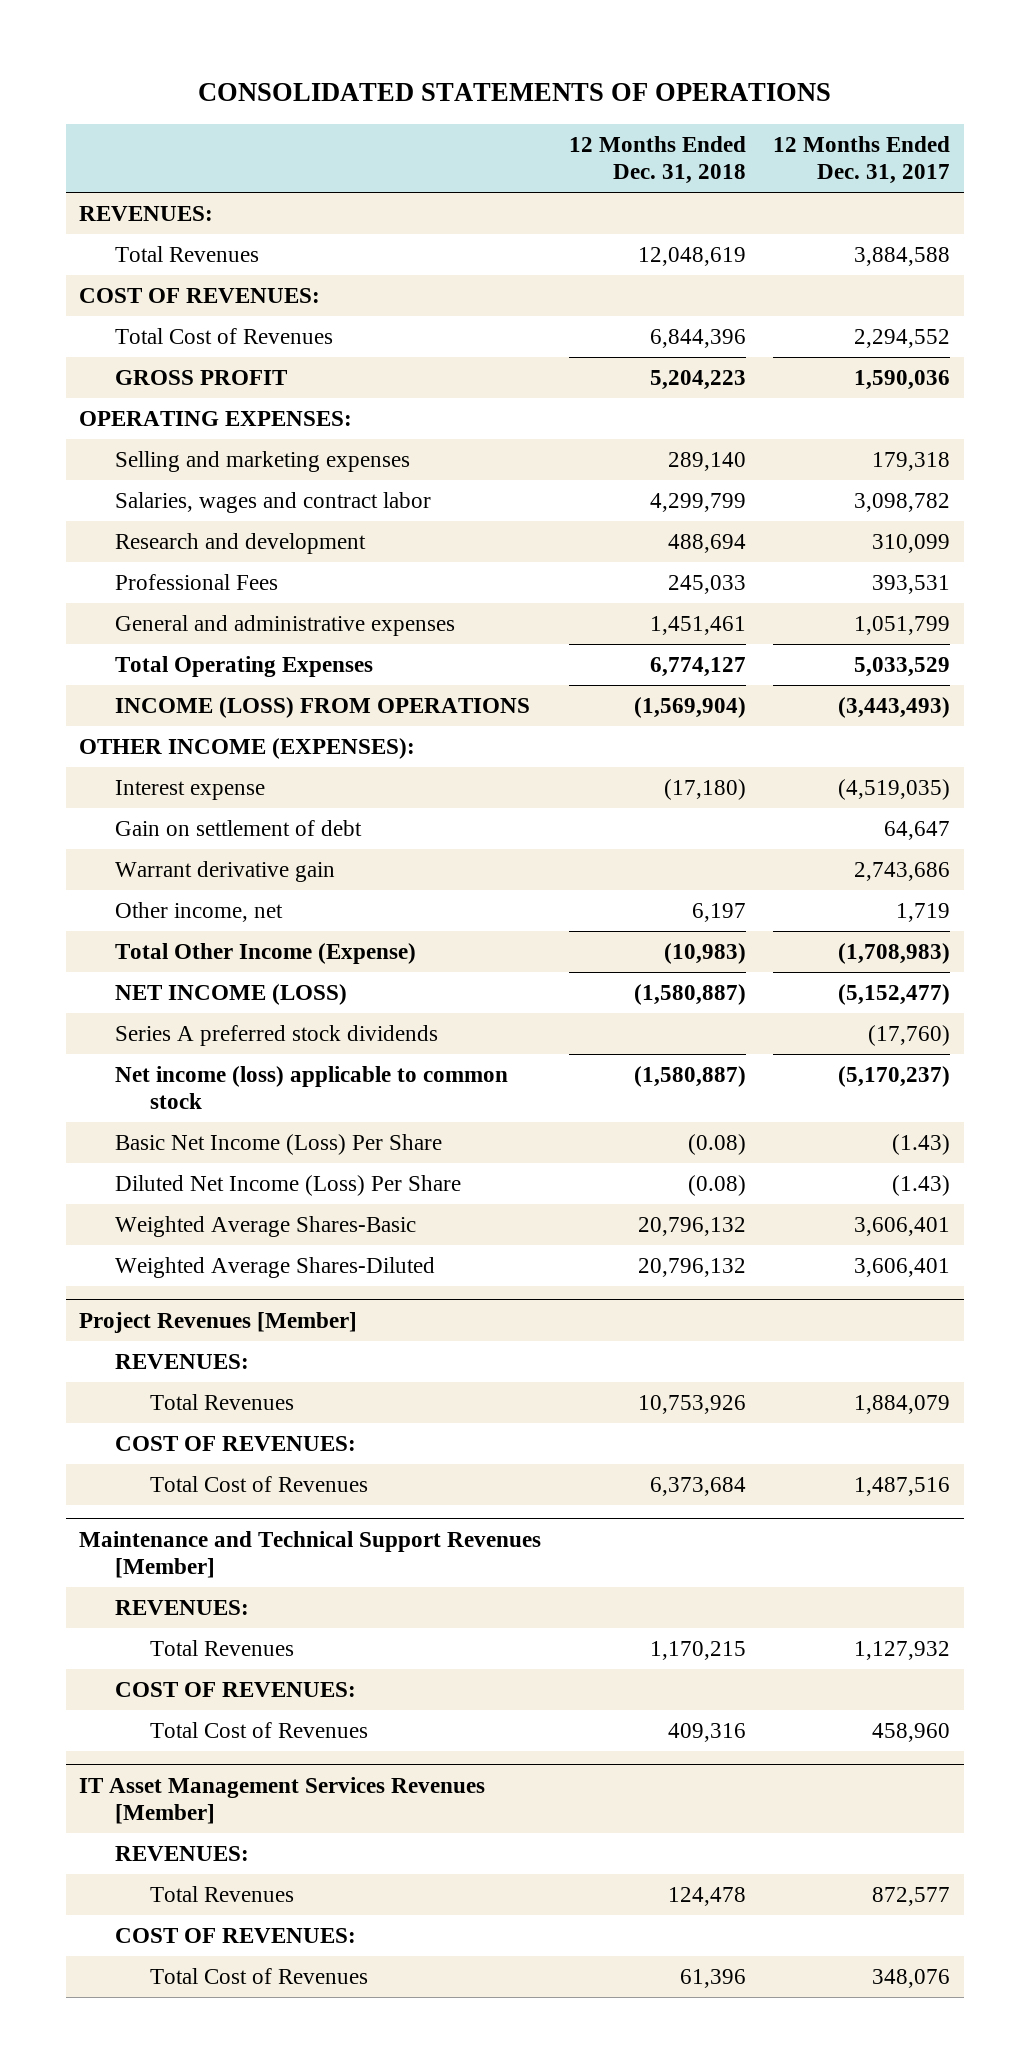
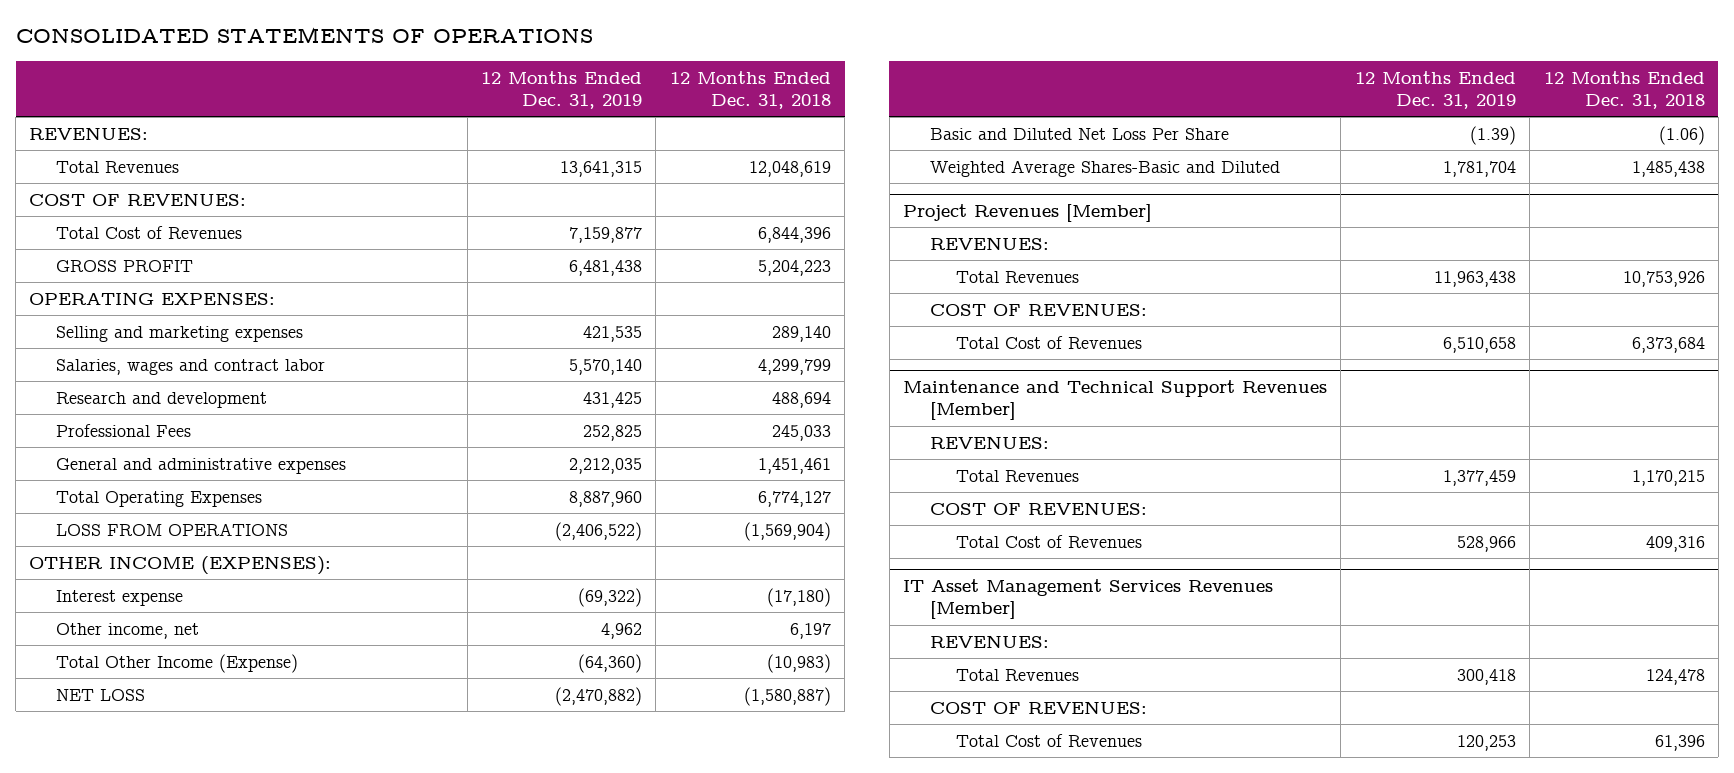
- | 12 Months Ended Dec. 31, 2018 | 12 Months Ended Dec. 31, 2017
+ | 12 Months Ended Dec. 31, 2019 | 12 Months Ended Dec. 31, 2018
- INCOME (LOSS) FROM OPERATIONS | (1,569,904) | (3,443,493)
+ LOSS FROM OPERATIONS | (2,406,522) | (1,569,904)
- Gain on settlement of debt | | 64,647
- Warrant derivative gain | | 2,743,686
- NET INCOME (LOSS) | (1,580,887) | (5,152,477)
- Series A preferred stock dividends | | (17,760)
- Net income (loss) applicable to common stock | (1,580,887) | (5,170,237)
- Basic Net Income (Loss) Per Share | (0.08) | (1.43)
- Diluted Net Income (Loss) Per Share | (0.08) | (1.43)
- Weighted Average Shares-Basic | 20,796,132 | 3,606,401
- Weighted Average Shares-Diluted | 20,796,132 | 3,606,401
+ NET LOSS | (2,470,882) | (1,580,887)
+ Basic and Diluted Net Loss Per Share | (1.39) | (1.06)
+ Weighted Average Shares-Basic and Diluted | 1,781,704 | 1,485,438

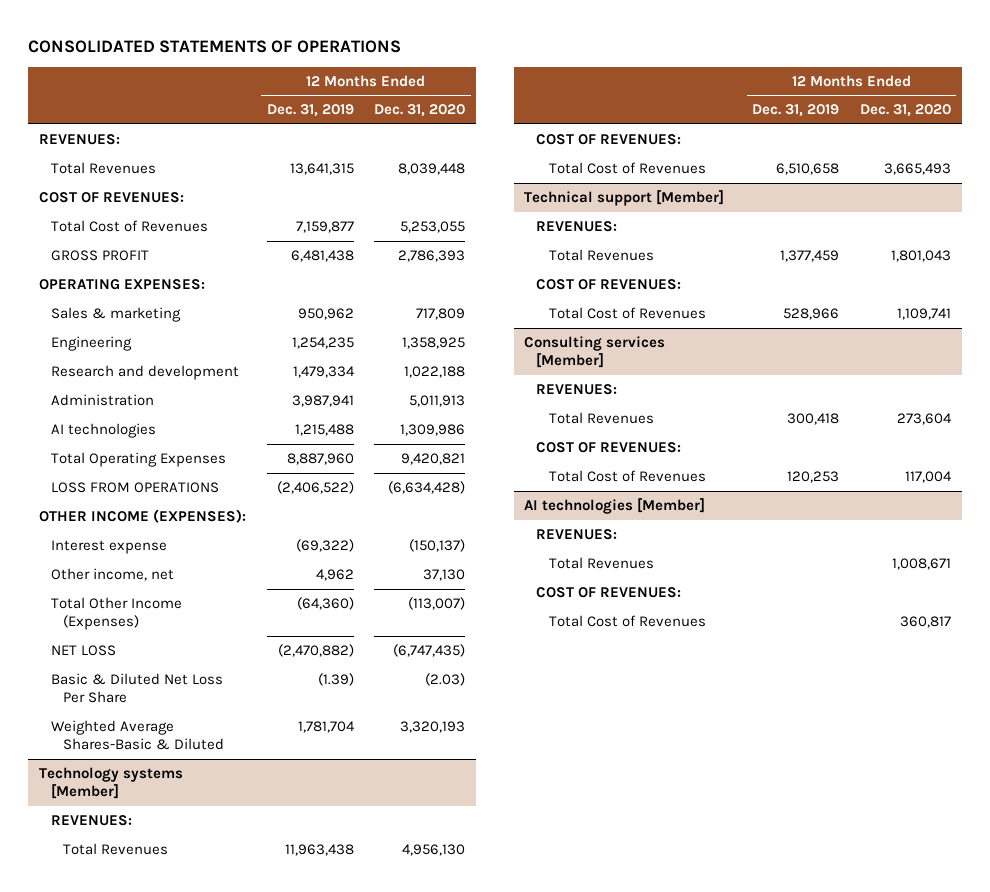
- | 12 Months Ended Dec. 31, 2019 | 12 Months Ended Dec. 31, 2018
+ | 12 Months Ended Dec. 31, 2019 | 12 Months Ended Dec. 31, 2020
- Selling and marketing expenses | 421,535 | 289,140
- Salaries, wages and contract labor | 5,570,140 | 4,299,799
- Research and development | 431,425 | 488,694
- Professional Fees | 252,825 | 245,033
- General and administrative expenses | 2,212,035 | 1,451,461
+ Sales & marketing | 950,962 | 717,809
+ Engineering | 1,254,235 | 1,358,925
+ Research and development | 1,479,334 | 1,022,188
+ Administration | 3,987,941 | 5,011,913
+ AI technologies | 1,215,488 | 1,309,986
- Total Other Income (Expense) | (64,360) | (10,983)
+ Total Other Income (Expenses) | (64,360) | (113,007)
- Basic and Diluted Net Loss Per Share | (1.39) | (1.06)
- Weighted Average Shares-Basic and Diluted | 1,781,704 | 1,485,438
- Project Revenues [Member]
+ Basic & Diluted Net Loss Per Share | (1.39) | (2.03)
+ Weighted Average Shares-Basic & Diluted | 1,781,704 | 3,320,193
+ Technology systems [Member]
- Maintenance and Technical Support Revenues [Member]
+ Technical support [Member]
- IT Asset Management Services Revenues [Member]
+ Consulting services [Member]
+ AI technologies [Member]
+ REVENUES:
+ Total Revenues | | 1,008,671
+ COST OF REVENUES:
+ Total Cost of Revenues | | 360,817

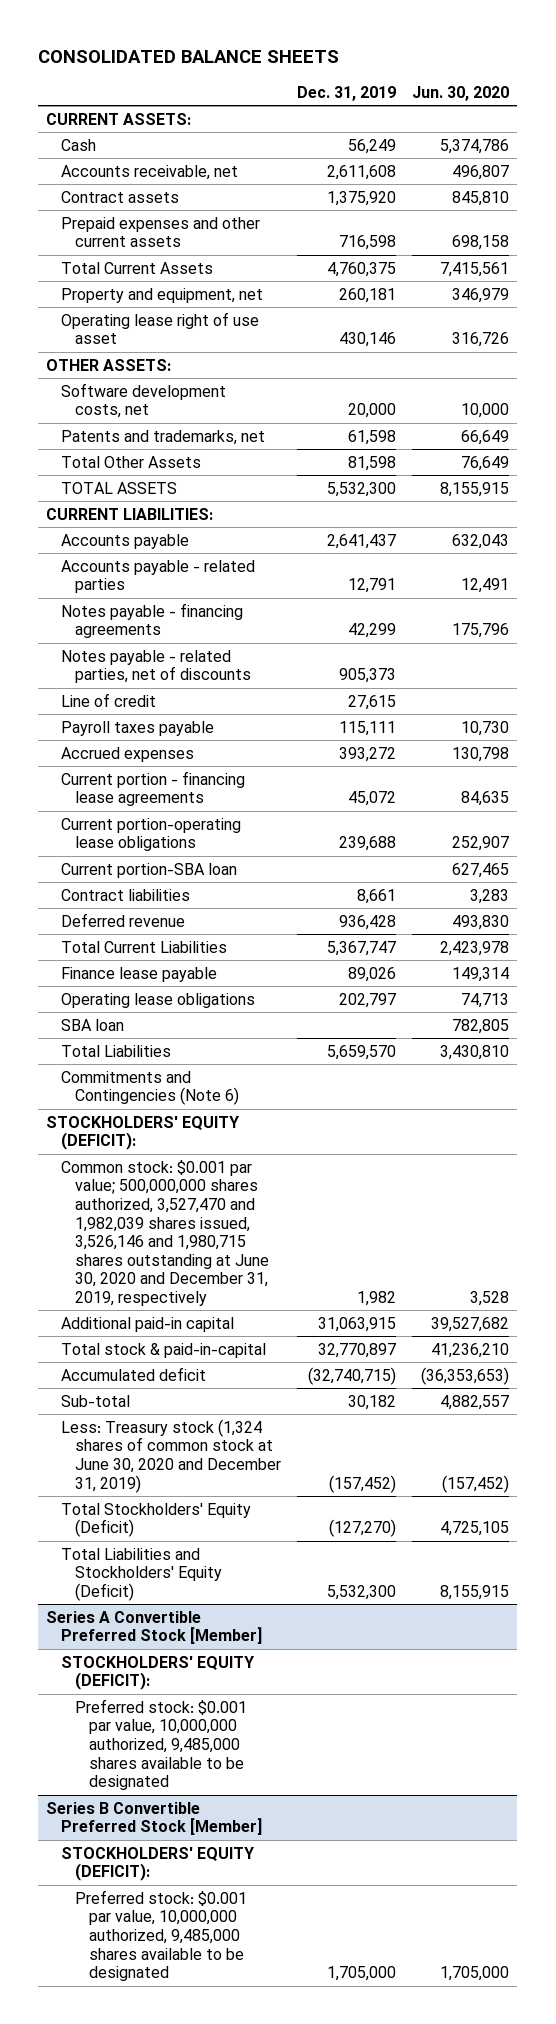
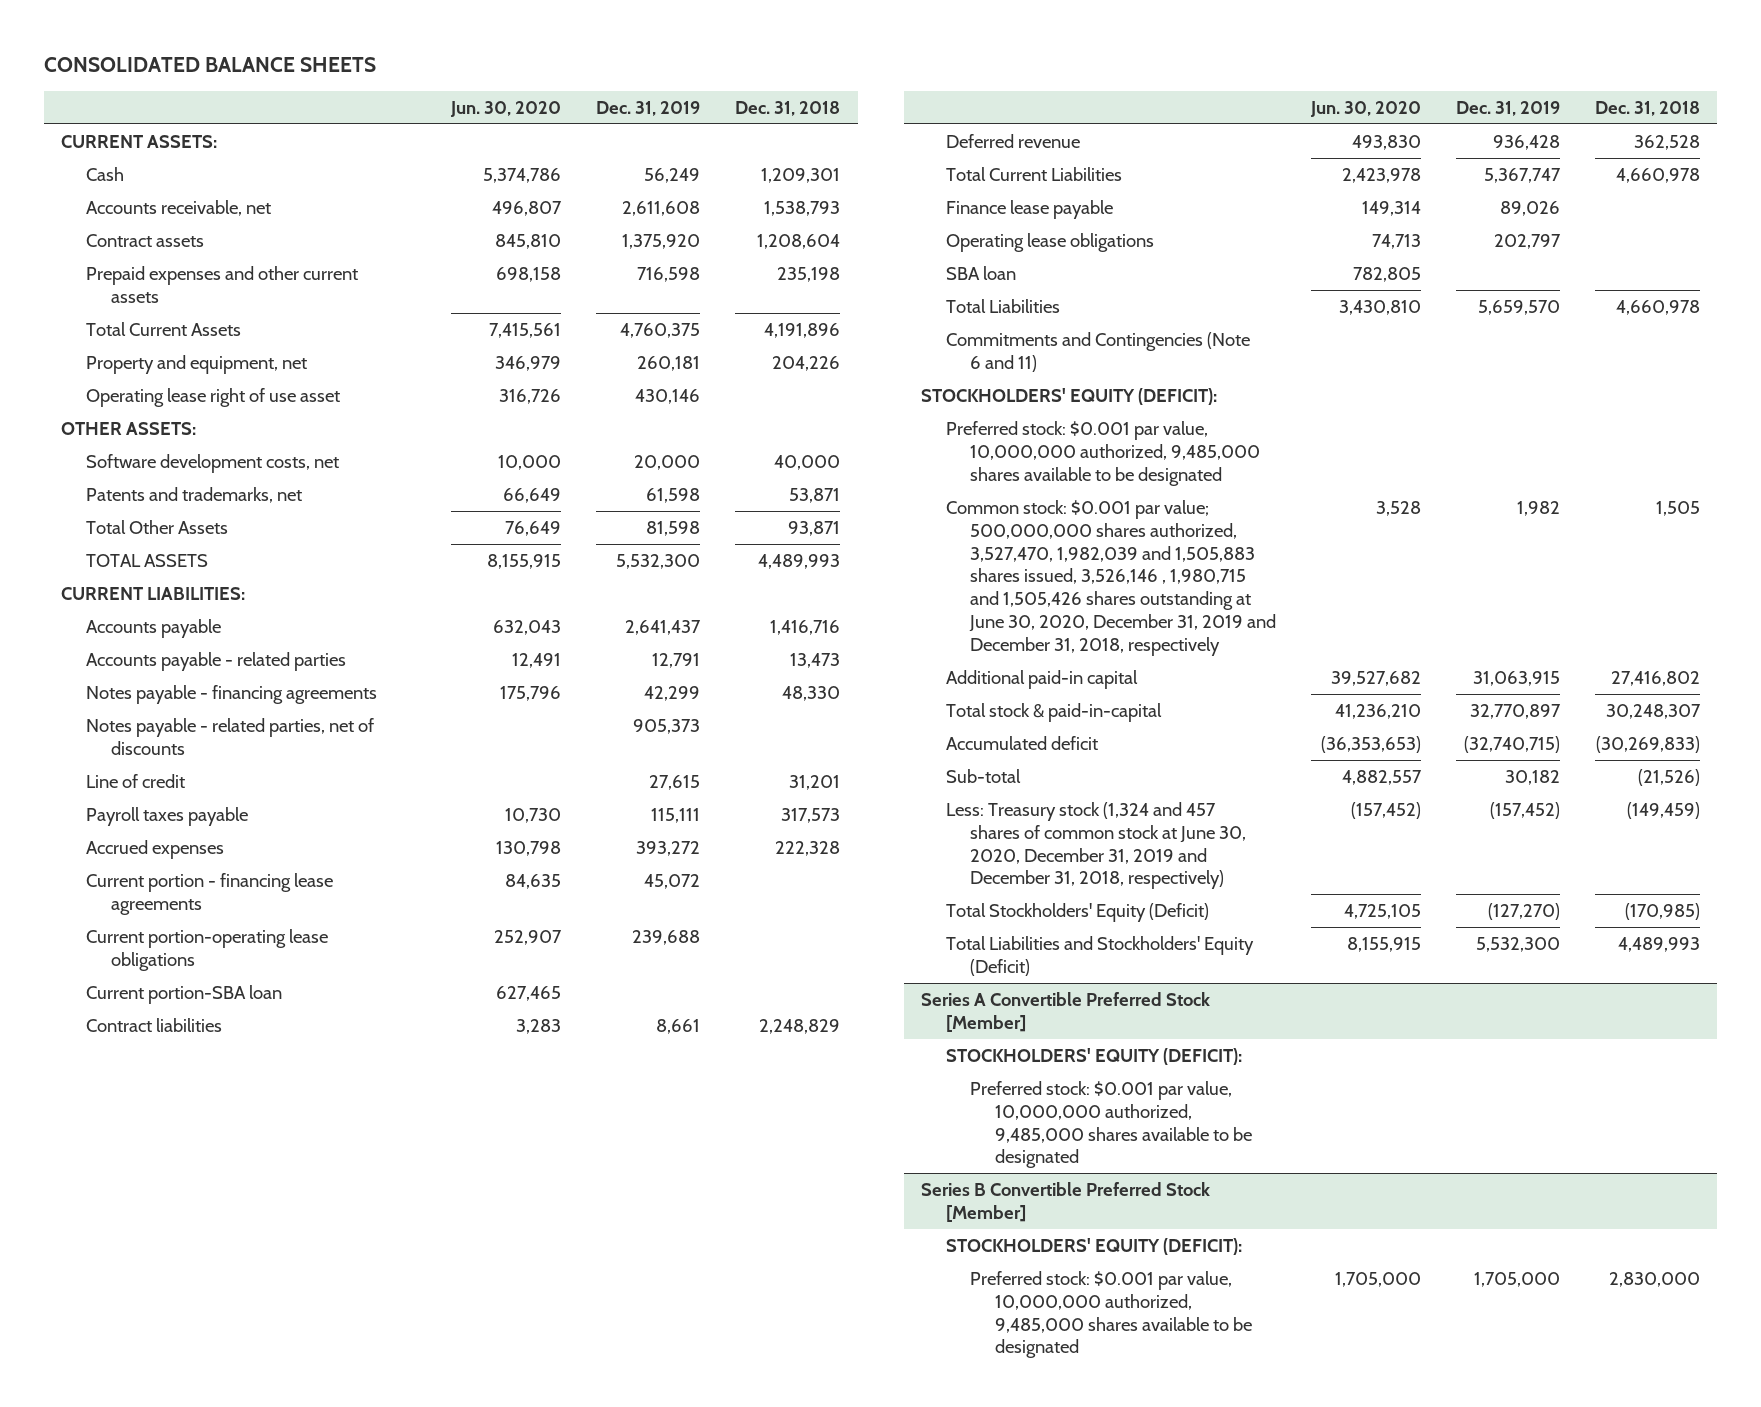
- | Dec. 31, 2019 | Jun. 30, 2020
+ | Jun. 30, 2020 | Dec. 31, 2019 | Dec. 31, 2018
- Commitments and Contingencies (Note 6)
+ Commitments and Contingencies (Note 6 and 11)
- Common stock: $0.001 par value; 500,000,000 shares authorized, 3,527,470 and 1,982,039 shares issued, 3,526,146 and 1,980,715 shares outstanding at June 30, 2020 and December 31, 2019, respectively | 1,982 | 3,528
+ Preferred stock: $0.001 par value, 10,000,000 authorized, 9,485,000 shares available to be designated
+ Common stock: $0.001 par value; 500,000,000 shares authorized, 3,527,470, 1,982,039 and 1,505,883 shares issued, 3,526,146 , 1,980,715 and 1,505,426 shares outstanding at June 30, 2020, December 31, 2019 and December 31, 2018, respectively | 3,528 | 1,982 | 1,505
- Less: Treasury stock (1,324 shares of common stock at June 30, 2020 and December 31, 2019) | (157,452) | (157,452)
+ Less: Treasury stock (1,324 and 457 shares of common stock at June 30, 2020, December 31, 2019 and December 31, 2018, respectively) | (157,452) | (157,452) | (149,459)

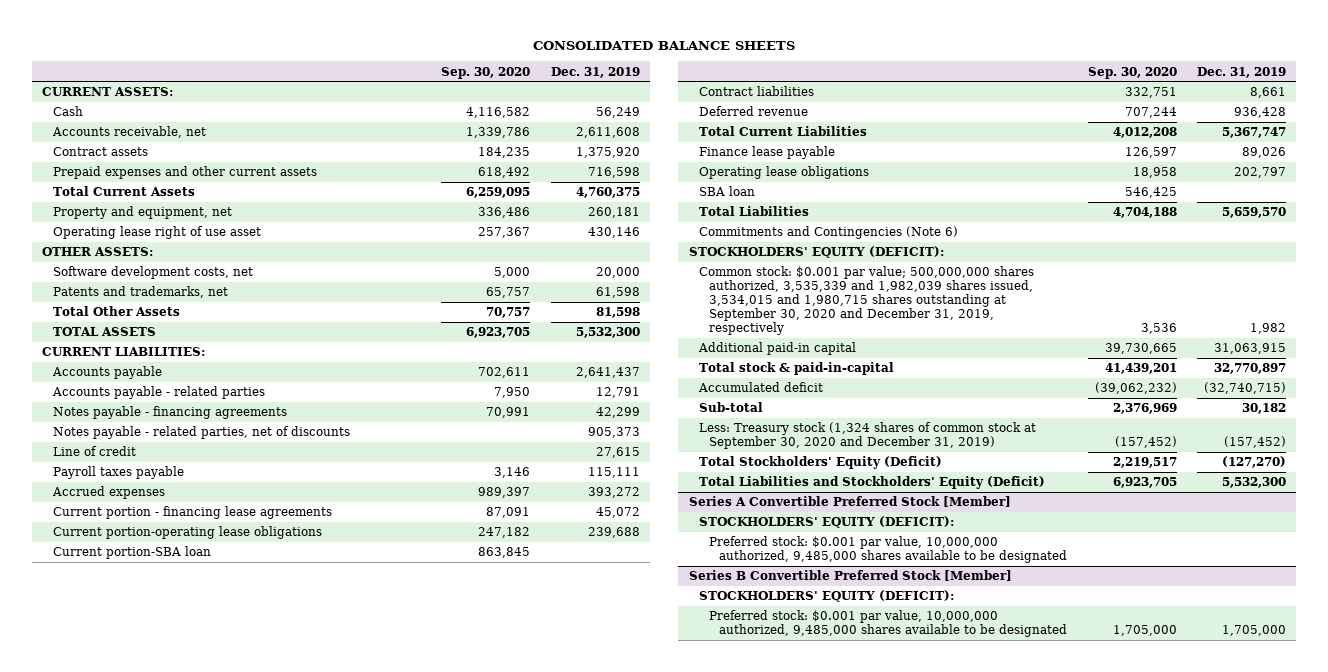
- | Jun. 30, 2020 | Dec. 31, 2019 | Dec. 31, 2018
+ | Sep. 30, 2020 | Dec. 31, 2019
- Commitments and Contingencies (Note 6 and 11)
+ Commitments and Contingencies (Note 6)
- Preferred stock: $0.001 par value, 10,000,000 authorized, 9,485,000 shares available to be designated
- Common stock: $0.001 par value; 500,000,000 shares authorized, 3,527,470, 1,982,039 and 1,505,883 shares issued, 3,526,146 , 1,980,715 and 1,505,426 shares outstanding at June 30, 2020, December 31, 2019 and December 31, 2018, respectively | 3,528 | 1,982 | 1,505
+ Common stock: $0.001 par value; 500,000,000 shares authorized, 3,535,339 and 1,982,039 shares issued, 3,534,015 and 1,980,715 shares outstanding at September 30, 2020 and December 31, 2019, respectively | 3,536 | 1,982
- Less: Treasury stock (1,324 and 457 shares of common stock at June 30, 2020, December 31, 2019 and December 31, 2018, respectively) | (157,452) | (157,452) | (149,459)
+ Less: Treasury stock (1,324 shares of common stock at September 30, 2020 and December 31, 2019) | (157,452) | (157,452)

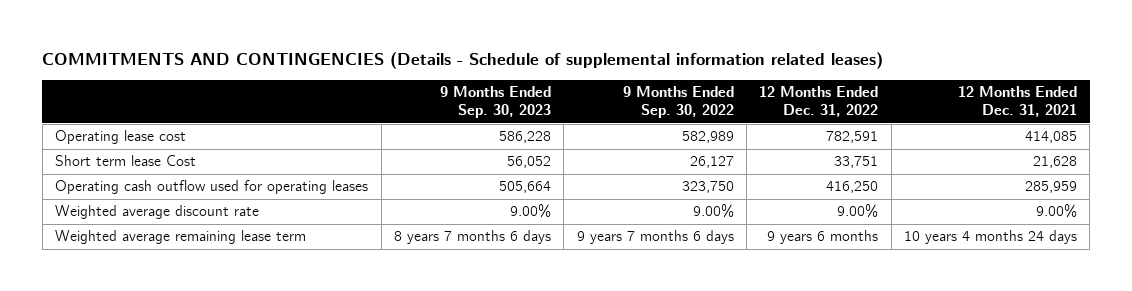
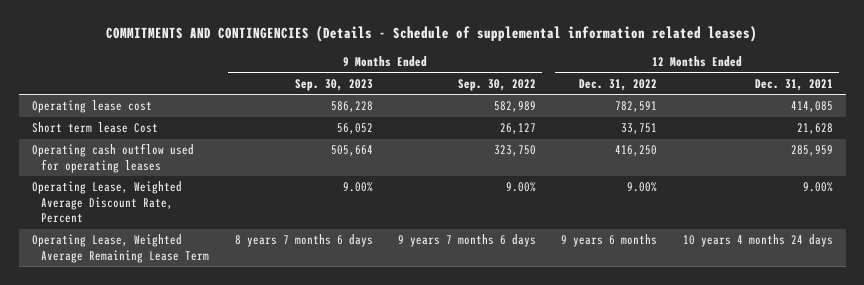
- Weighted average discount rate | 9.00% | 9.00% | 9.00% | 9.00%
- Weighted average remaining lease term | 8 years 7 months 6 days | 9 years 7 months 6 days | 9 years 6 months | 10 years 4 months 24 days
+ Operating Lease, Weighted Average Discount Rate, Percent | 9.00% | 9.00% | 9.00% | 9.00%
+ Operating Lease, Weighted Average Remaining Lease Term | 8 years 7 months 6 days | 9 years 7 months 6 days | 9 years 6 months | 10 years 4 months 24 days

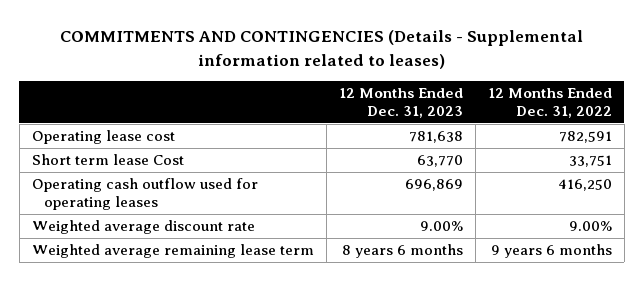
- COMMITMENTS AND CONTINGENCIES (Details - Schedule of supplemental information related leases)
+ COMMITMENTS AND CONTINGENCIES (Details - Supplemental information related to leases)
- | 9 Months Ended Sep. 30, 2023 | 9 Months Ended Sep. 30, 2022 | 12 Months Ended Dec. 31, 2022 | 12 Months Ended Dec. 31, 2021
+ | 12 Months Ended Dec. 31, 2023 | 12 Months Ended Dec. 31, 2022
- Operating Lease, Weighted Average Discount Rate, Percent | 9.00% | 9.00% | 9.00% | 9.00%
- Operating Lease, Weighted Average Remaining Lease Term | 8 years 7 months 6 days | 9 years 7 months 6 days | 9 years 6 months | 10 years 4 months 24 days
+ Weighted average discount rate | 9.00% | 9.00%
+ Weighted average remaining lease term | 8 years 6 months | 9 years 6 months

